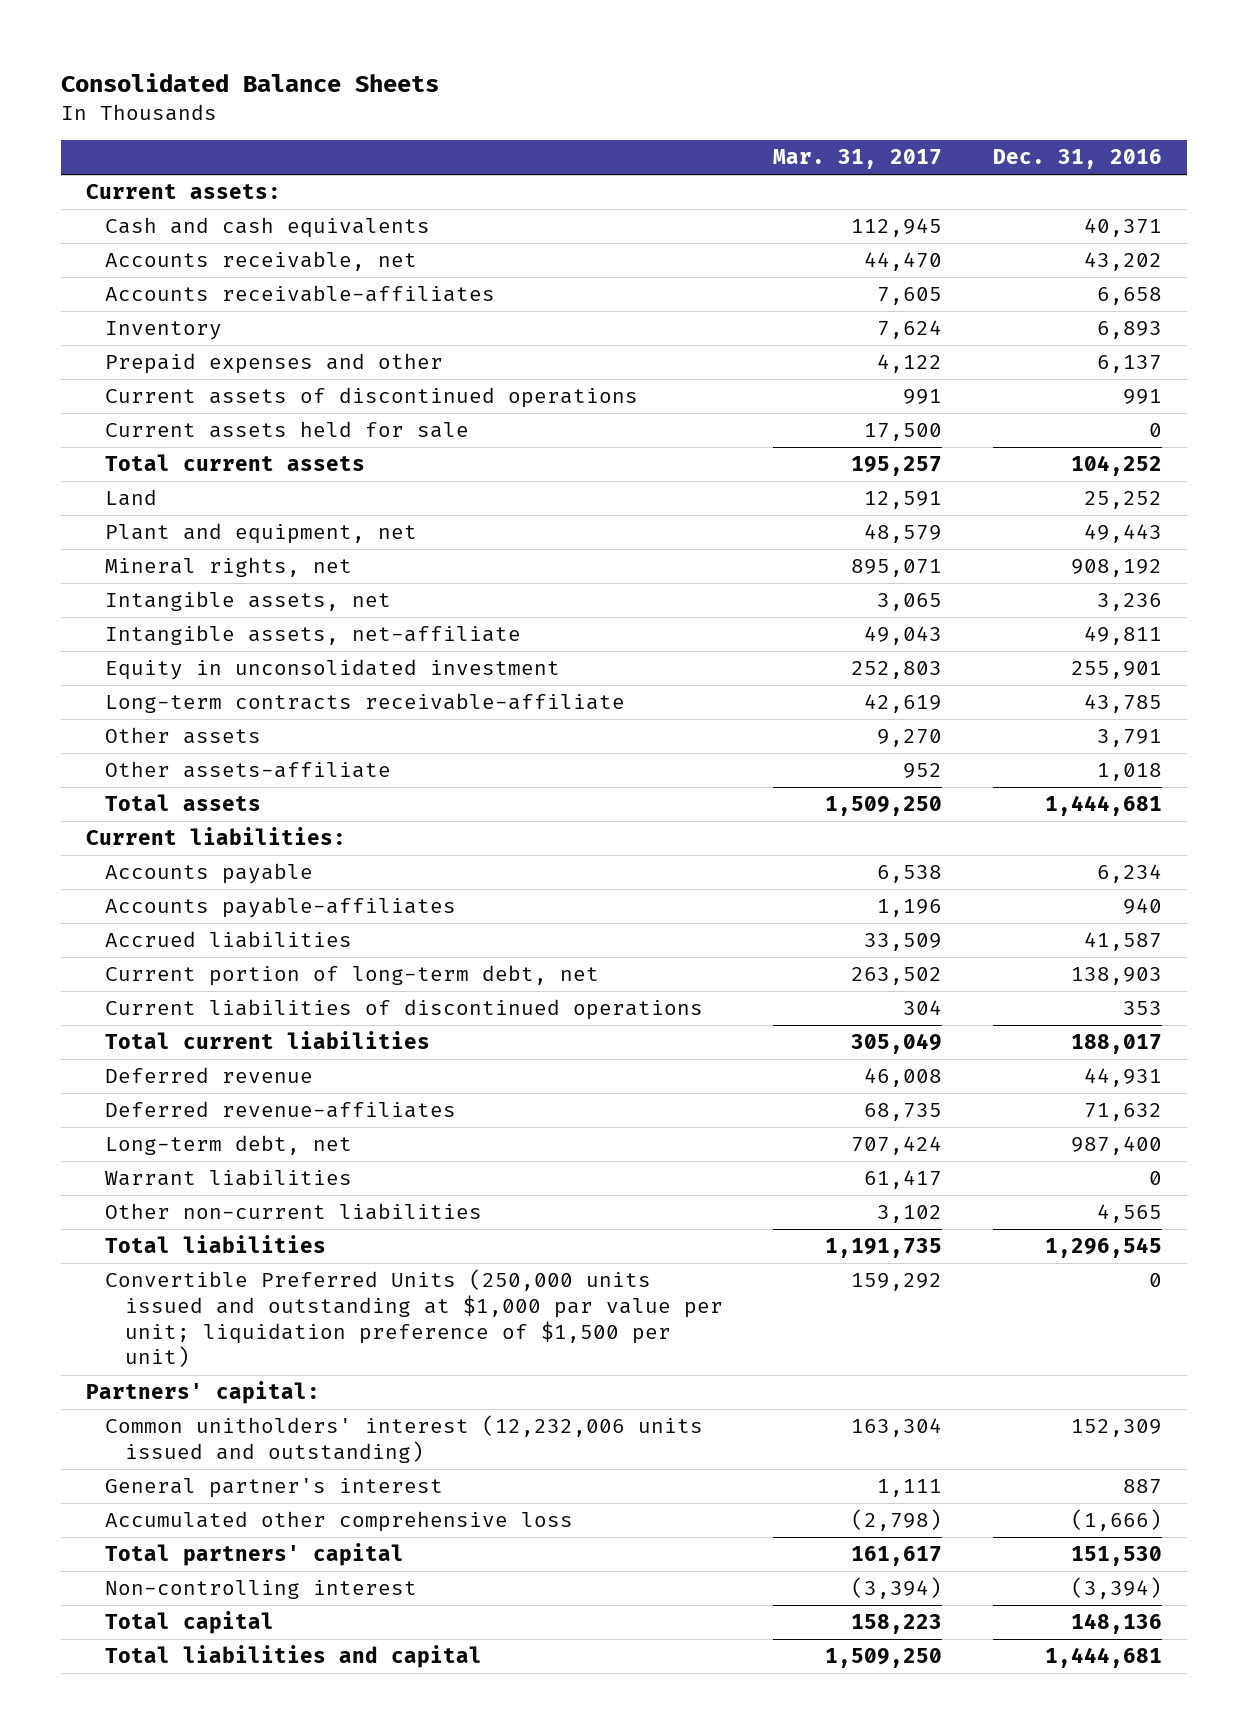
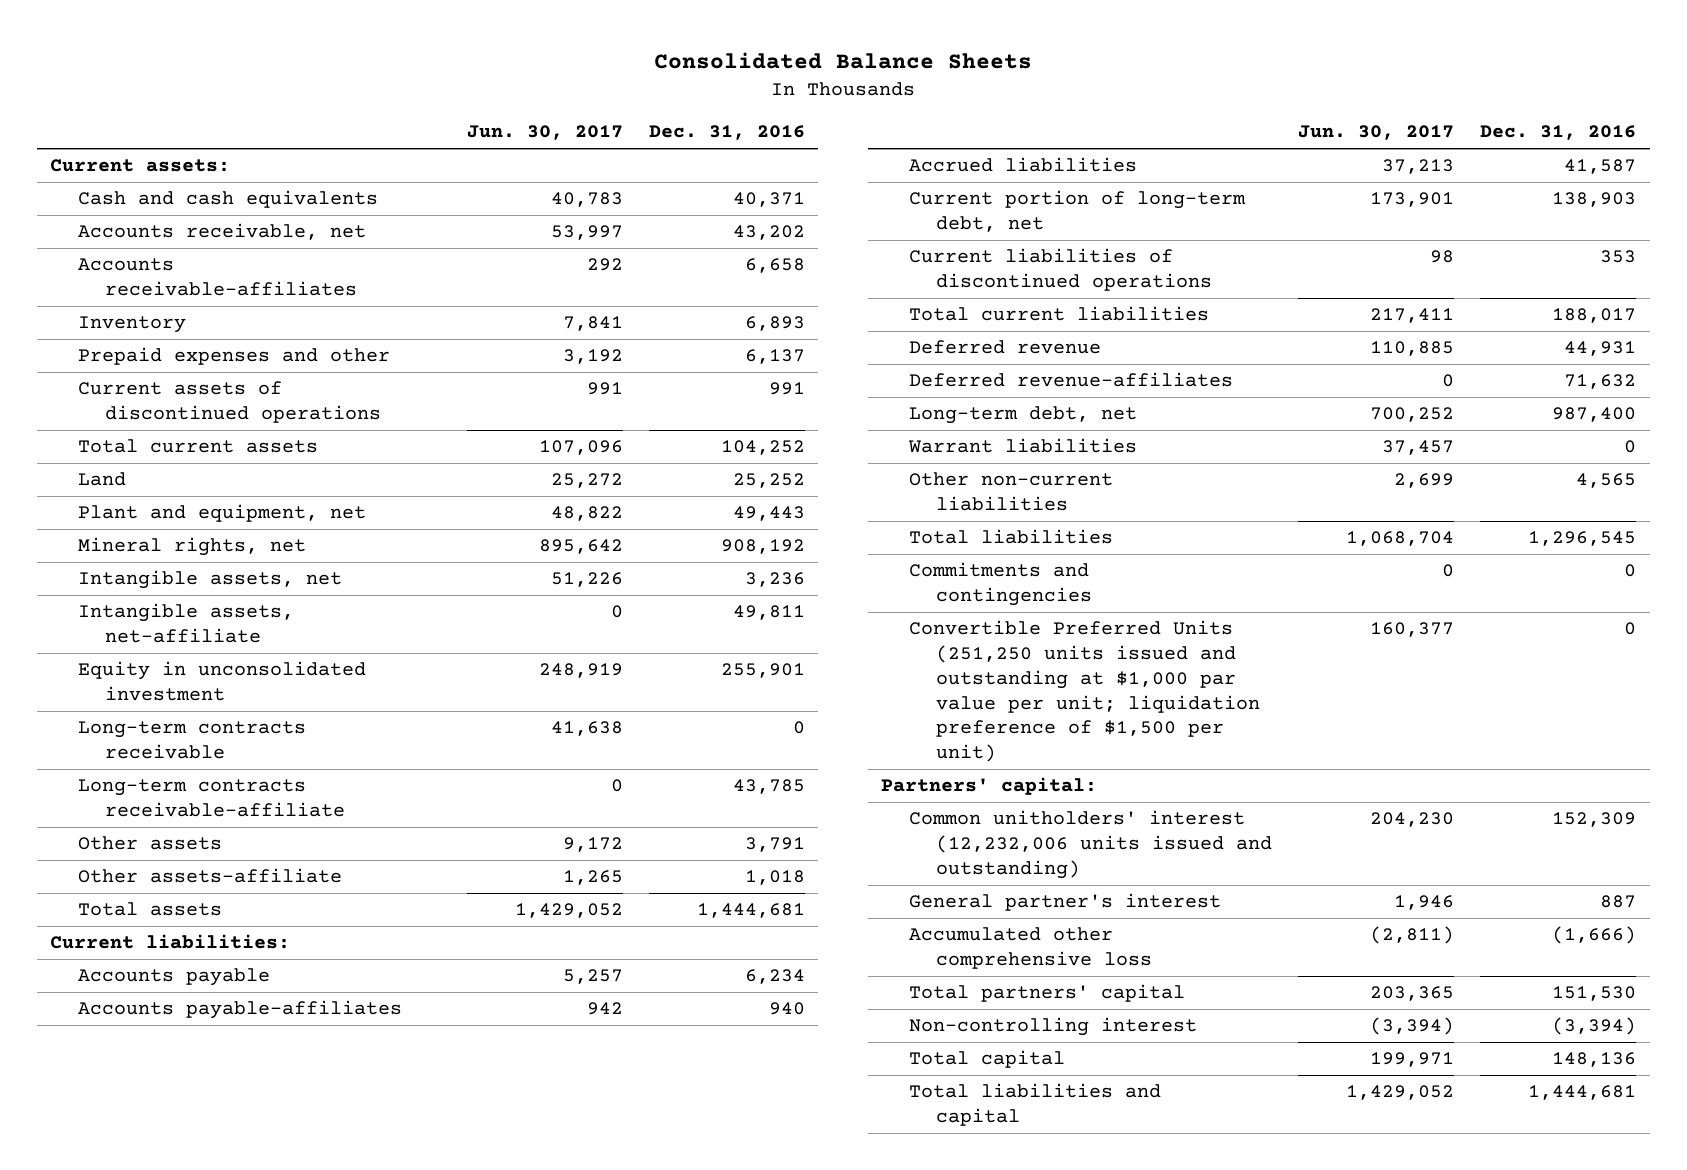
- | Mar. 31, 2017 | Dec. 31, 2016
+ | Jun. 30, 2017 | Dec. 31, 2016
- Current assets held for sale | 17,500 | 0
+ Long-term contracts receivable | 41,638 | 0
- Convertible Preferred Units (250,000 units issued and outstanding at $1,000 par value per unit; liquidation preference of $1,500 per unit) | 159,292 | 0
+ Commitments and contingencies | 0 | 0
+ Convertible Preferred Units (251,250 units issued and outstanding at $1,000 par value per unit; liquidation preference of $1,500 per unit) | 160,377 | 0

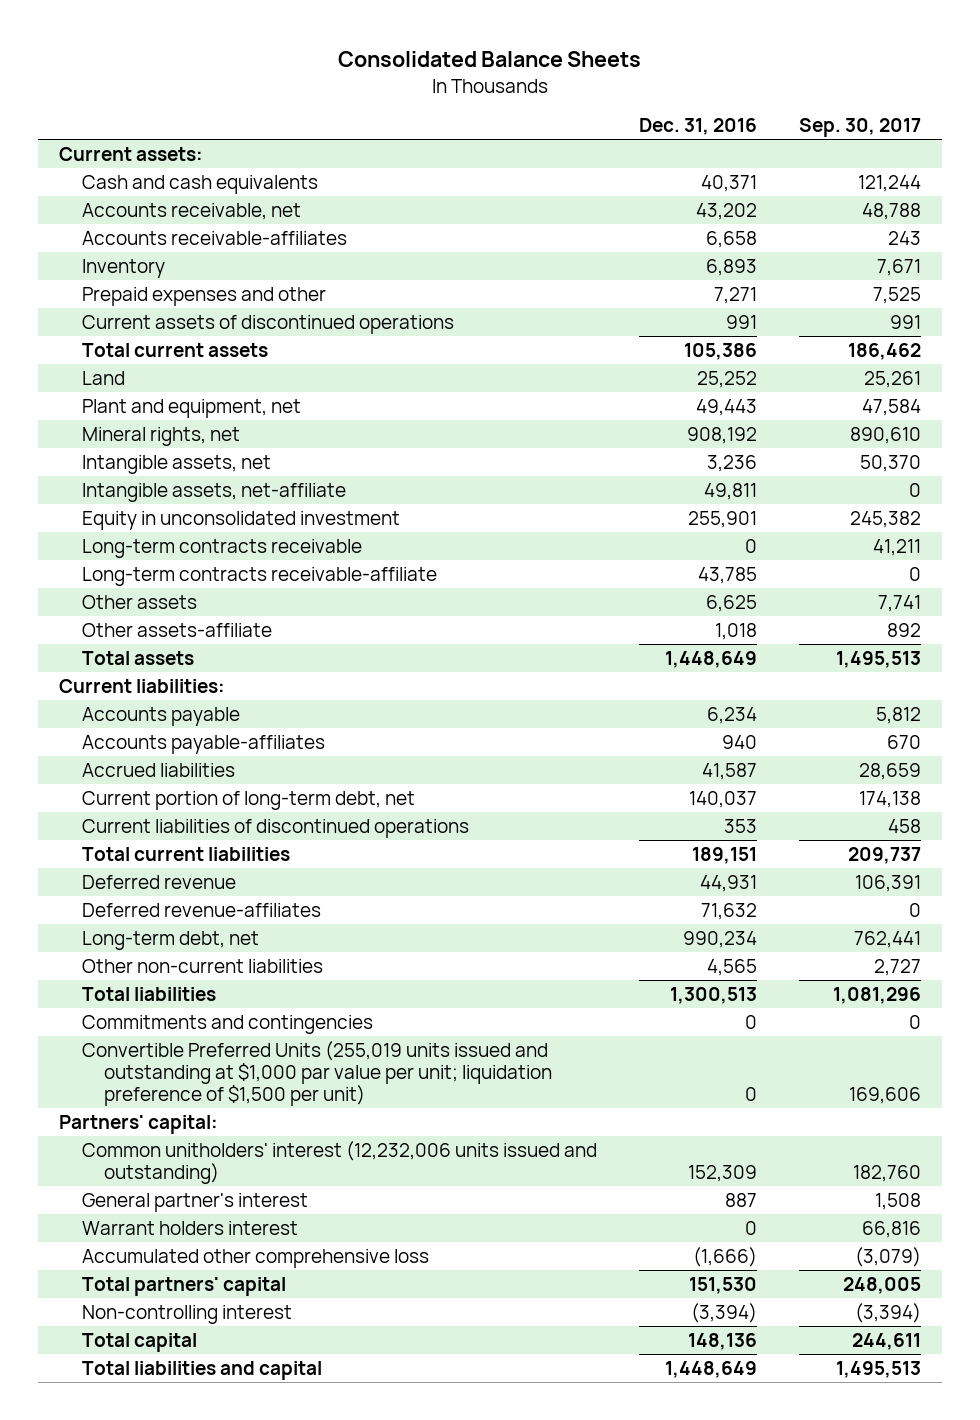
- | Jun. 30, 2017 | Dec. 31, 2016
+ | Dec. 31, 2016 | Sep. 30, 2017
- Prepaid expenses and other | 3,192 | 6,137
+ Prepaid expenses and other | 7,271 | 7,525
- Total current assets | 107,096 | 104,252
+ Total current assets | 105,386 | 186,462
- Other assets | 9,172 | 3,791
+ Other assets | 6,625 | 7,741
- Total assets | 1,429,052 | 1,444,681
+ Total assets | 1,448,649 | 1,495,513
- Current portion of long-term debt, net | 173,901 | 138,903
+ Current portion of long-term debt, net | 140,037 | 174,138
- Total current liabilities | 217,411 | 188,017
+ Total current liabilities | 189,151 | 209,737
- Long-term debt, net | 700,252 | 987,400
- Warrant liabilities | 37,457 | 0
+ Long-term debt, net | 990,234 | 762,441
- Total liabilities | 1,068,704 | 1,296,545
+ Total liabilities | 1,300,513 | 1,081,296
- Convertible Preferred Units (251,250 units issued and outstanding at $1,000 par value per unit; liquidation preference of $1,500 per unit) | 160,377 | 0
+ Convertible Preferred Units (255,019 units issued and outstanding at $1,000 par value per unit; liquidation preference of $1,500 per unit) | 0 | 169,606
+ Warrant holders interest | 0 | 66,816
- Total liabilities and capital | 1,429,052 | 1,444,681
+ Total liabilities and capital | 1,448,649 | 1,495,513

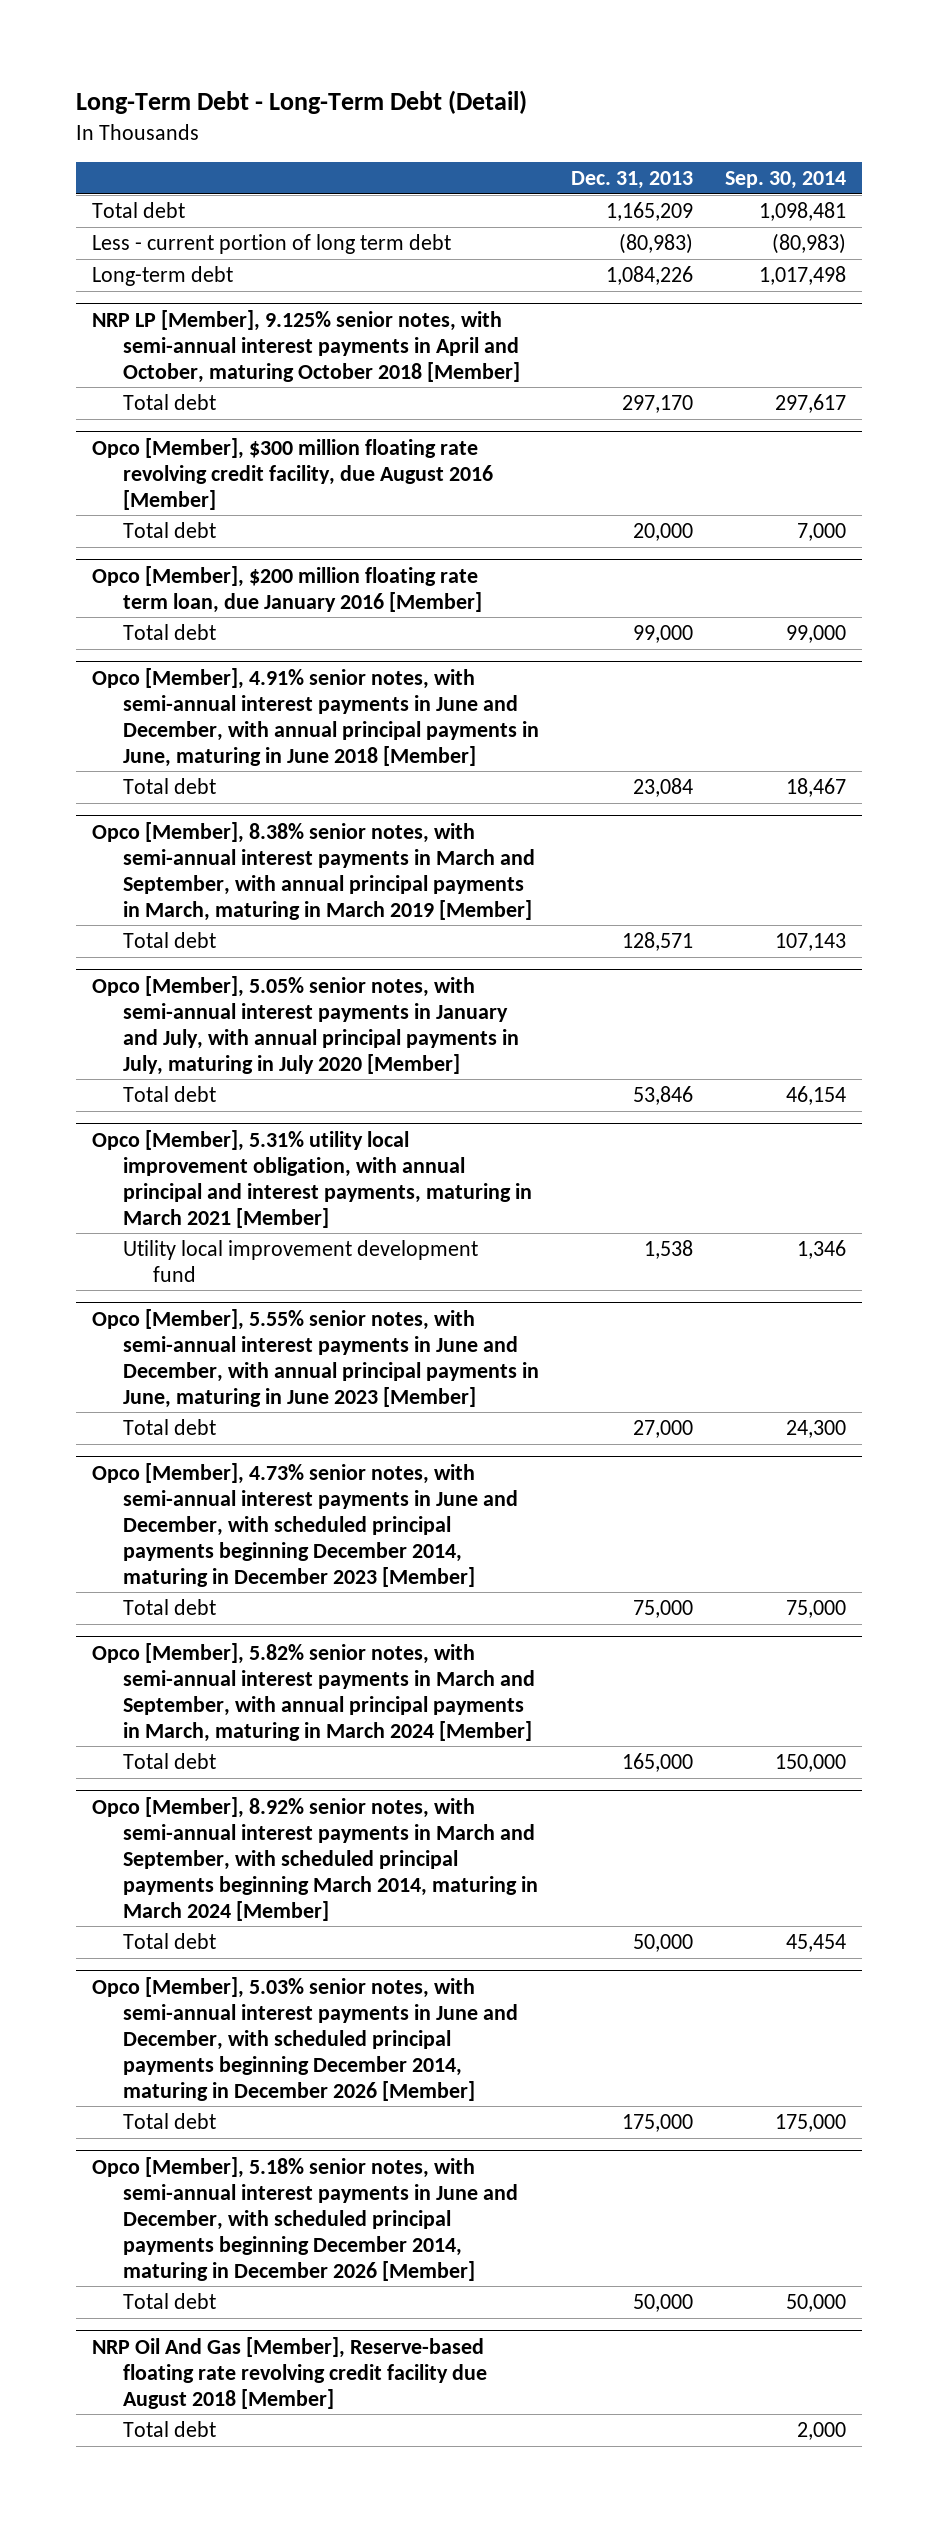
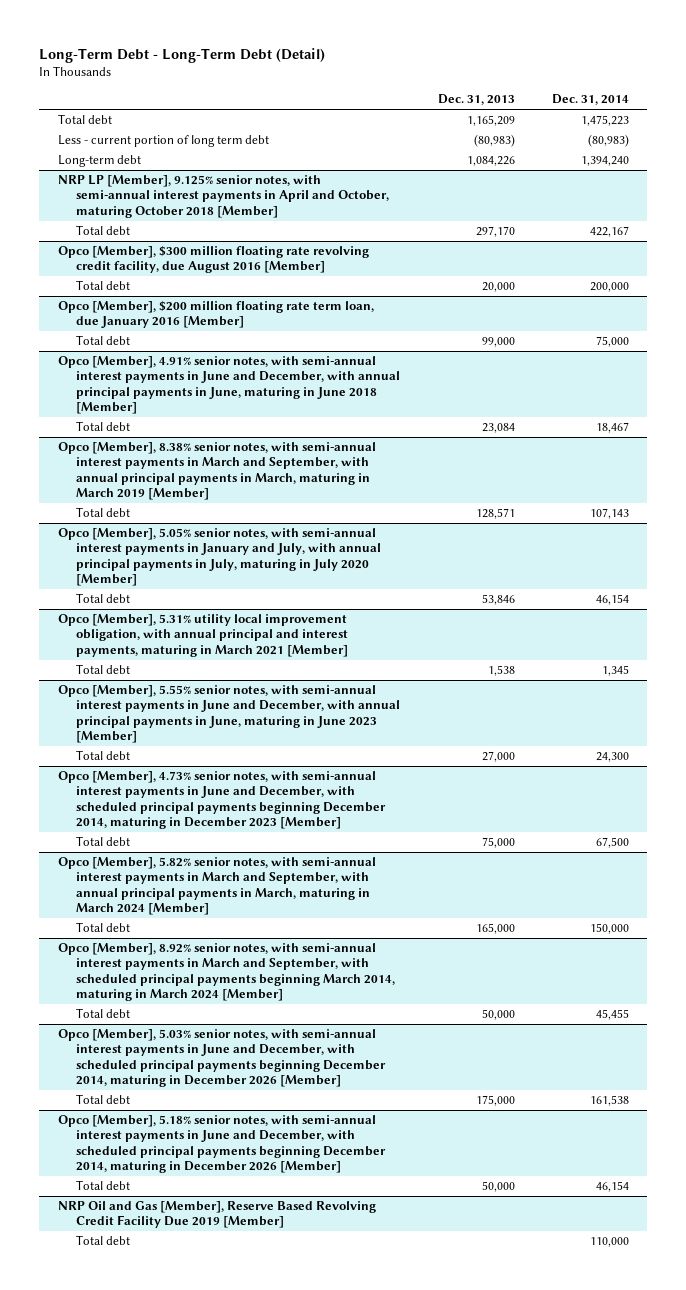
- | Dec. 31, 2013 | Sep. 30, 2014
+ | Dec. 31, 2013 | Dec. 31, 2014
@ Opco [Member], 5.31% utility local improvement obligation, with annual principal and interest payments, maturing in March 2021 [Member]
- Utility local improvement development fund | 1,538 | 1,346
+ Total debt | 1,538 | 1,345
- NRP Oil And Gas [Member], Reserve-based floating rate revolving credit facility due August 2018 [Member]
+ NRP Oil and Gas [Member], Reserve Based Revolving Credit Facility Due 2019 [Member]

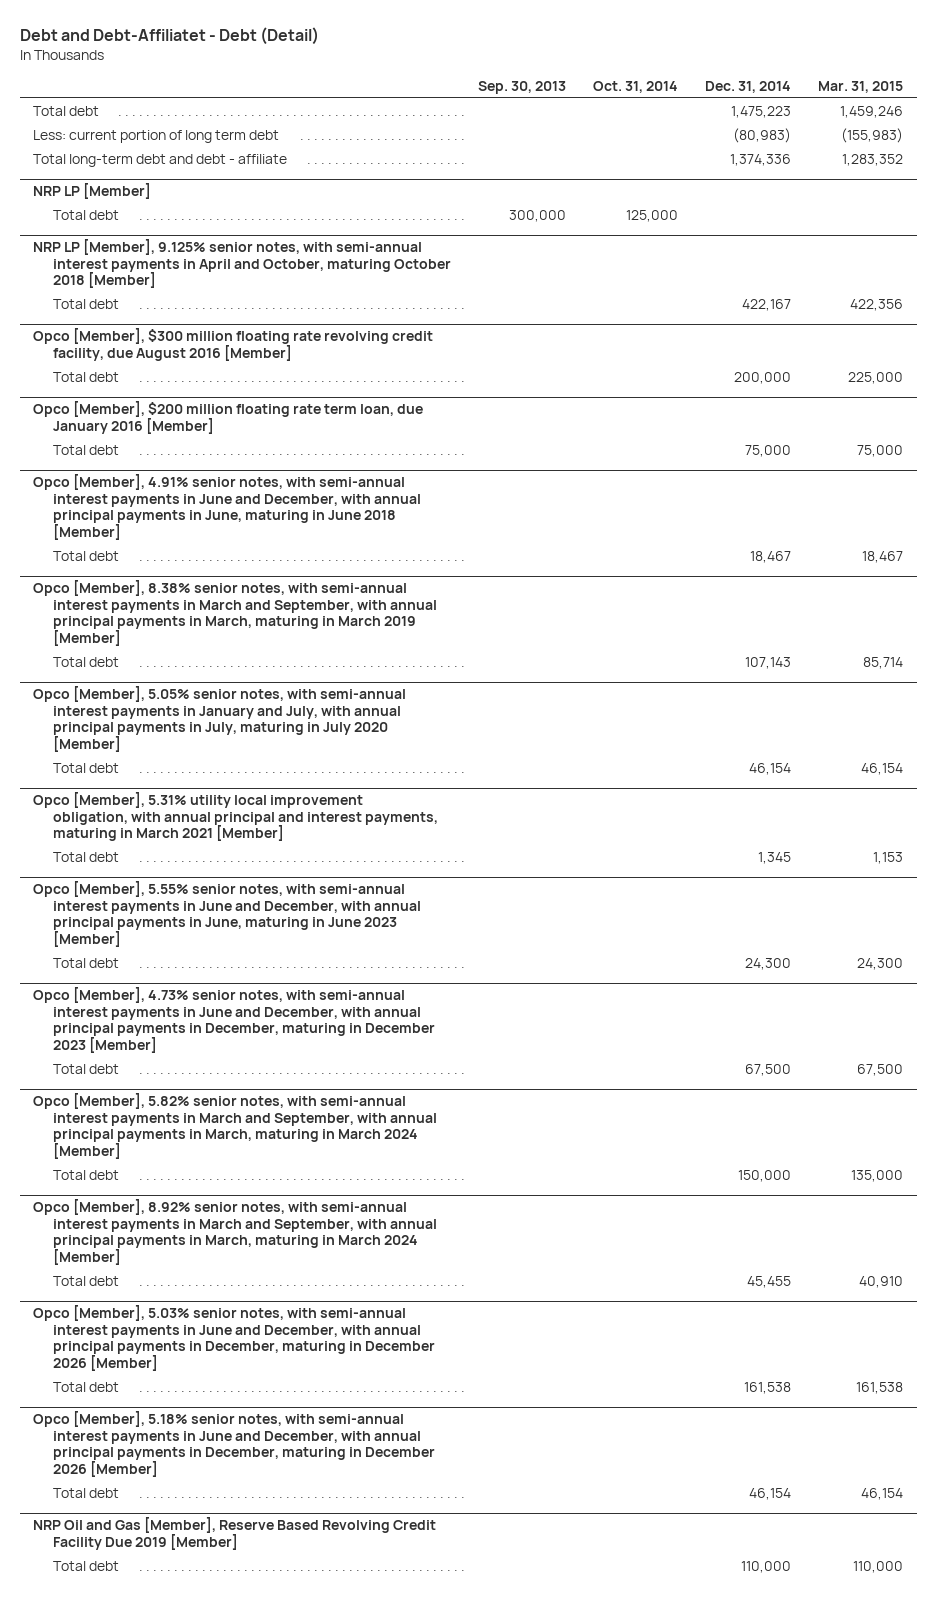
- Long-Term Debt - Long-Term Debt (Detail)
+ Debt and Debt-Affiliatet - Debt (Detail)
- | Dec. 31, 2013 | Dec. 31, 2014
+ | Sep. 30, 2013 | Oct. 31, 2014 | Dec. 31, 2014 | Mar. 31, 2015
- Less - current portion of long term debt | (80,983) | (80,983)
- Long-term debt | 1,084,226 | 1,394,240
+ Less: current portion of long term debt | | | (80,983) | (155,983)
+ Total long-term debt and debt - affiliate | | | 1,374,336 | 1,283,352
+ NRP LP [Member]
+ Total debt | 300,000 | 125,000 | |
- Opco [Member], 4.73% senior notes, with semi-annual interest payments in June and December, with scheduled principal payments beginning December 2014, maturing in December 2023 [Member]
+ Opco [Member], 4.73% senior notes, with semi-annual interest payments in June and December, with annual principal payments in December, maturing in December 2023 [Member]
- Opco [Member], 8.92% senior notes, with semi-annual interest payments in March and September, with scheduled principal payments beginning March 2014, maturing in March 2024 [Member]
+ Opco [Member], 8.92% senior notes, with semi-annual interest payments in March and September, with annual principal payments in March, maturing in March 2024 [Member]
- Opco [Member], 5.03% senior notes, with semi-annual interest payments in June and December, with scheduled principal payments beginning December 2014, maturing in December 2026 [Member]
+ Opco [Member], 5.03% senior notes, with semi-annual interest payments in June and December, with annual principal payments in December, maturing in December 2026 [Member]
- Opco [Member], 5.18% senior notes, with semi-annual interest payments in June and December, with scheduled principal payments beginning December 2014, maturing in December 2026 [Member]
+ Opco [Member], 5.18% senior notes, with semi-annual interest payments in June and December, with annual principal payments in December, maturing in December 2026 [Member]

